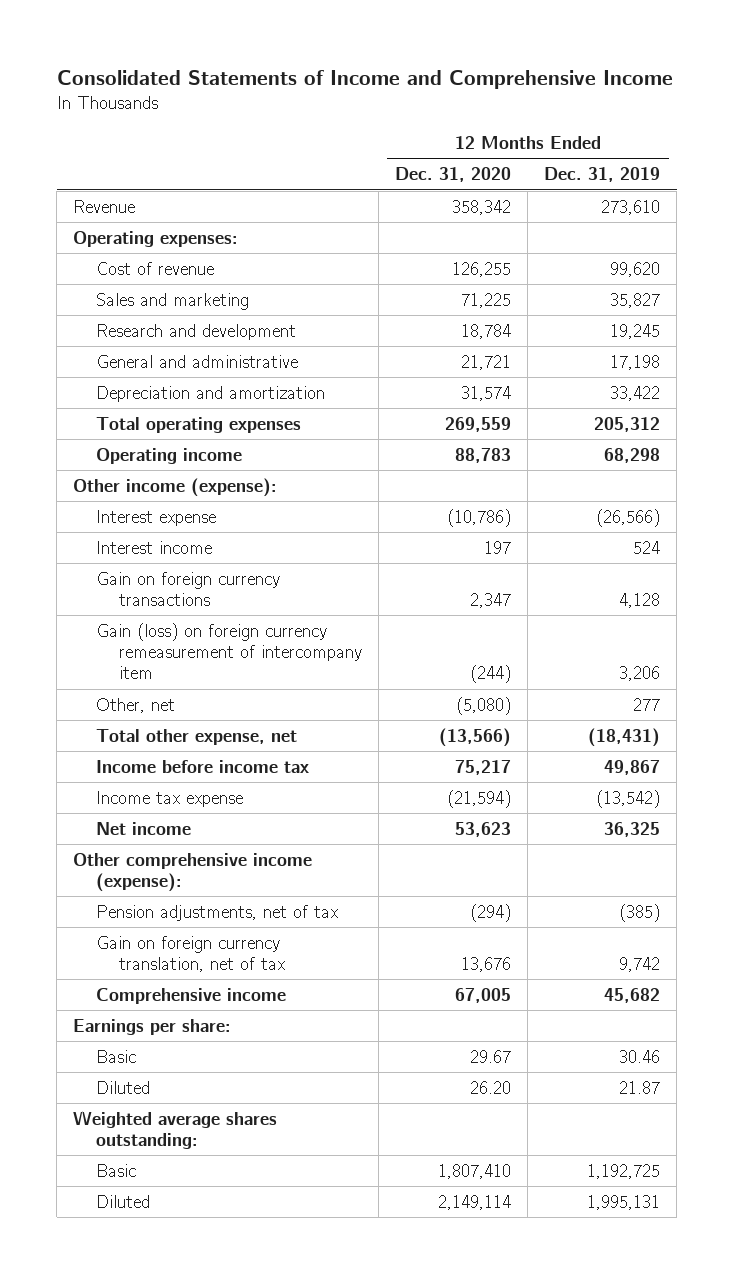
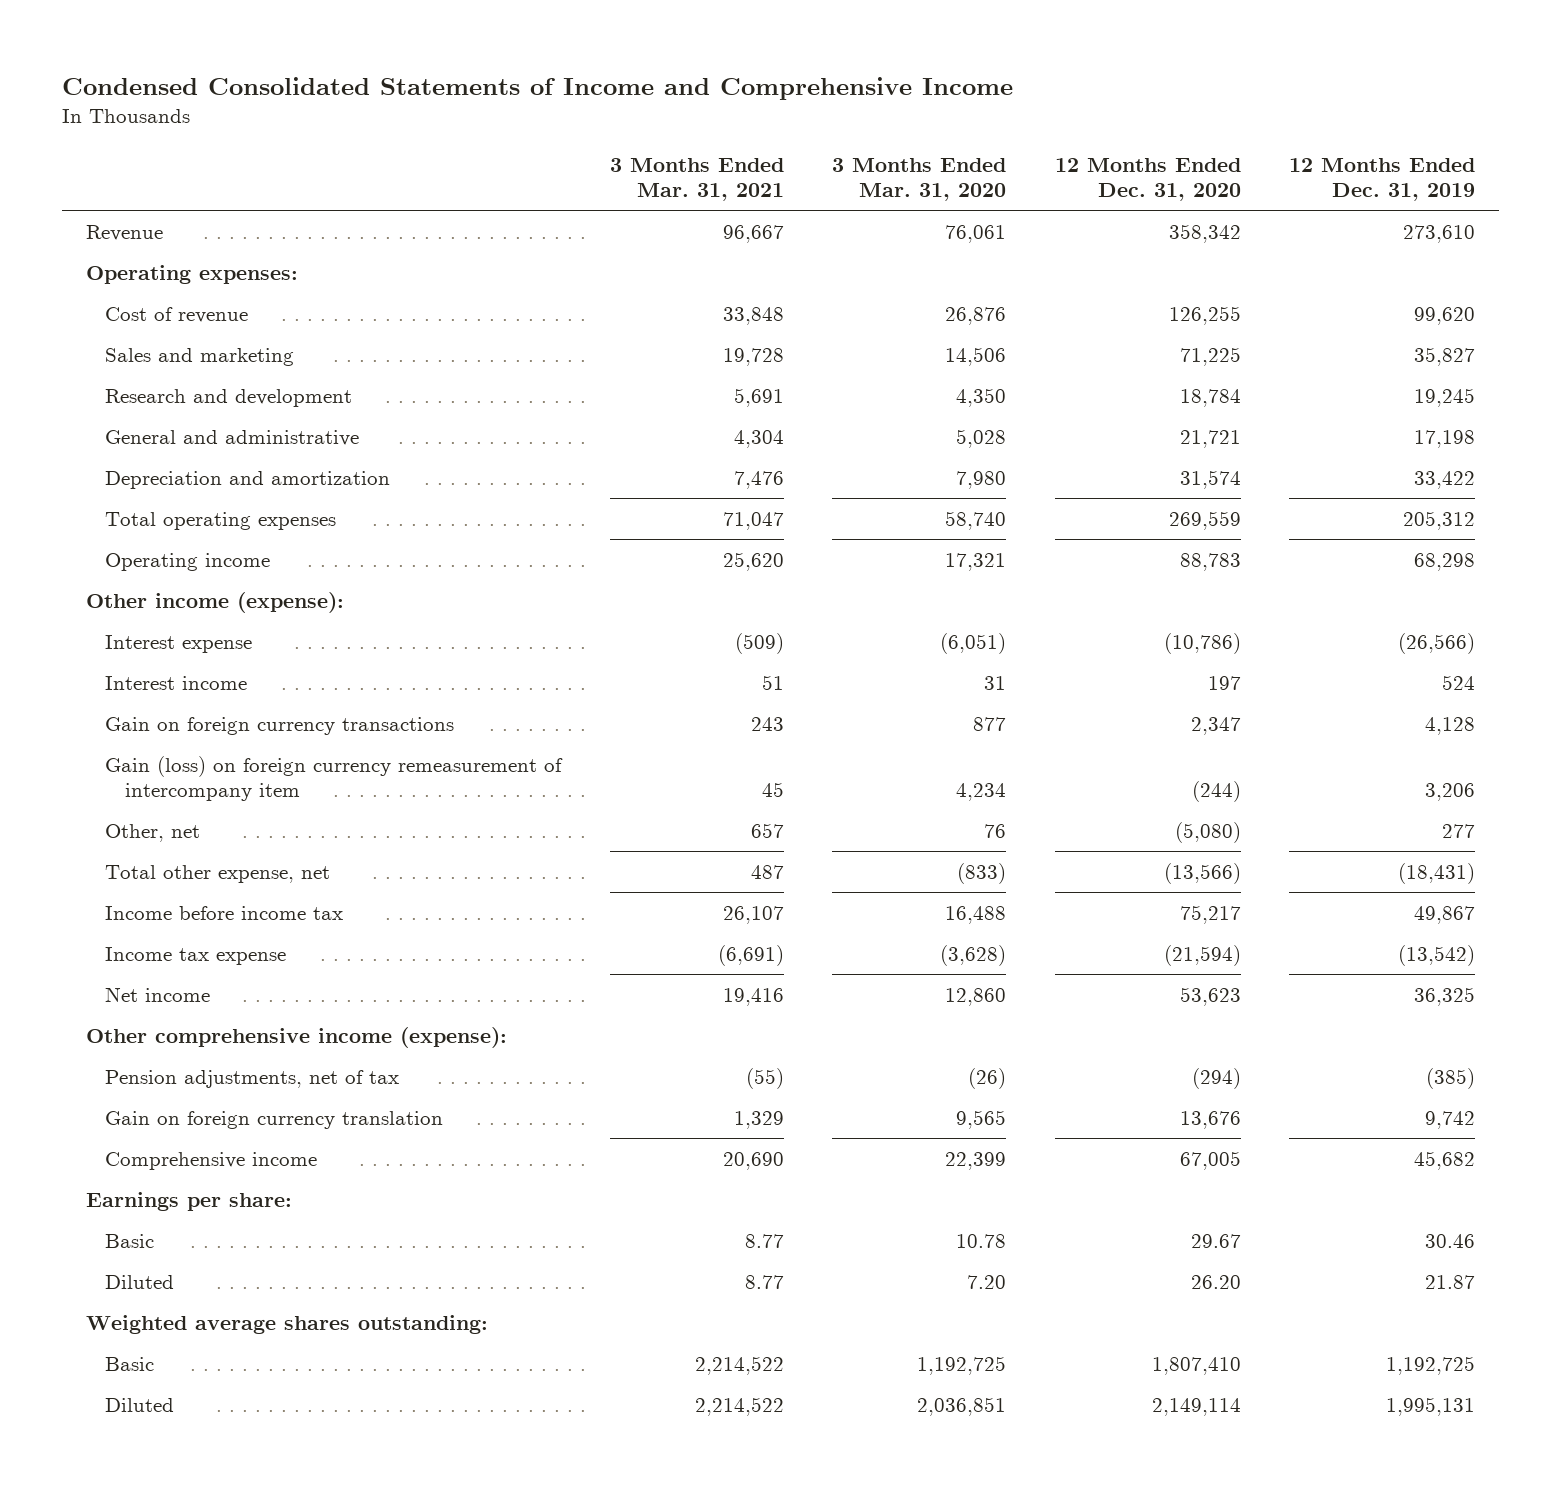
- Consolidated Statements of Income and Comprehensive Income
+ Condensed Consolidated Statements of Income and Comprehensive Income
- | 12 Months Ended Dec. 31, 2020 | 12 Months Ended Dec. 31, 2019
+ | 3 Months Ended Mar. 31, 2021 | 3 Months Ended Mar. 31, 2020 | 12 Months Ended Dec. 31, 2020 | 12 Months Ended Dec. 31, 2019
- Gain on foreign currency translation, net of tax | 13,676 | 9,742
+ Gain on foreign currency translation | 1,329 | 9,565 | 13,676 | 9,742

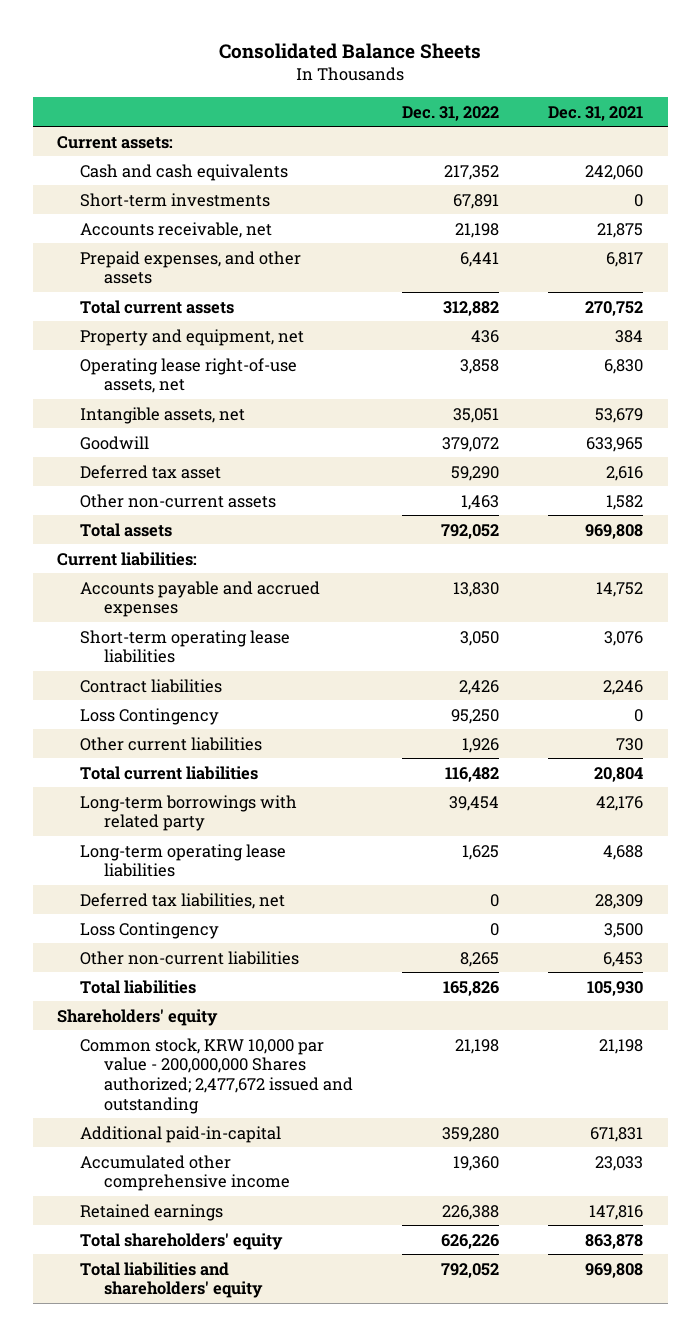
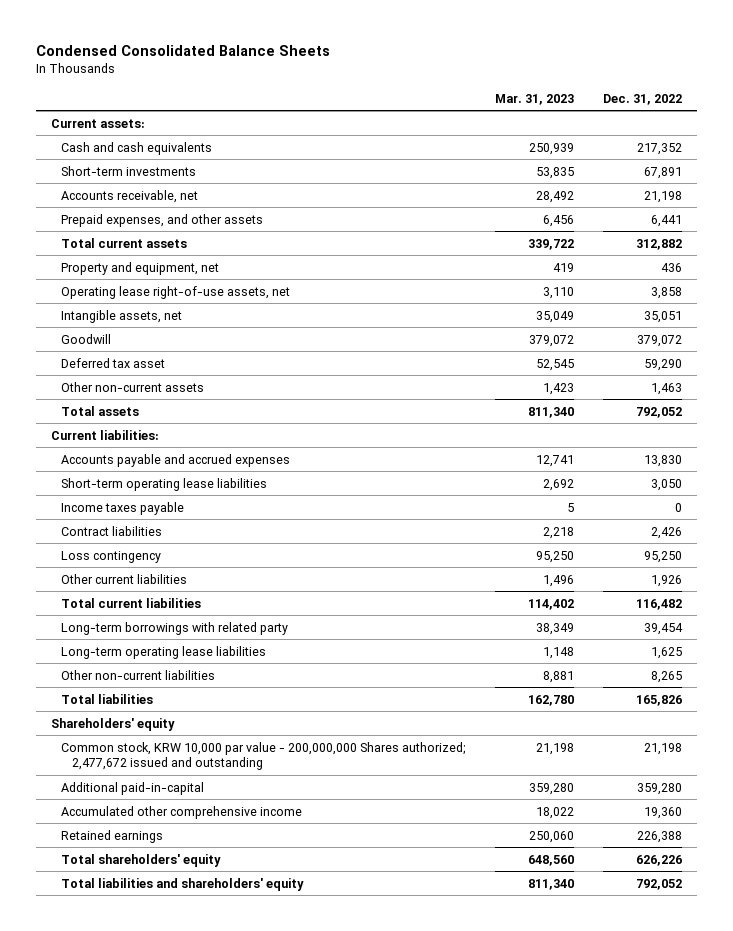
- Consolidated Balance Sheets
+ Condensed Consolidated Balance Sheets
- | Dec. 31, 2022 | Dec. 31, 2021
+ | Mar. 31, 2023 | Dec. 31, 2022
+ Income taxes payable | 5 | 0
- Loss Contingency | 95,250 | 0
+ Loss contingency | 95,250 | 95,250
- Deferred tax liabilities, net | 0 | 28,309
- Loss Contingency | 0 | 3,500

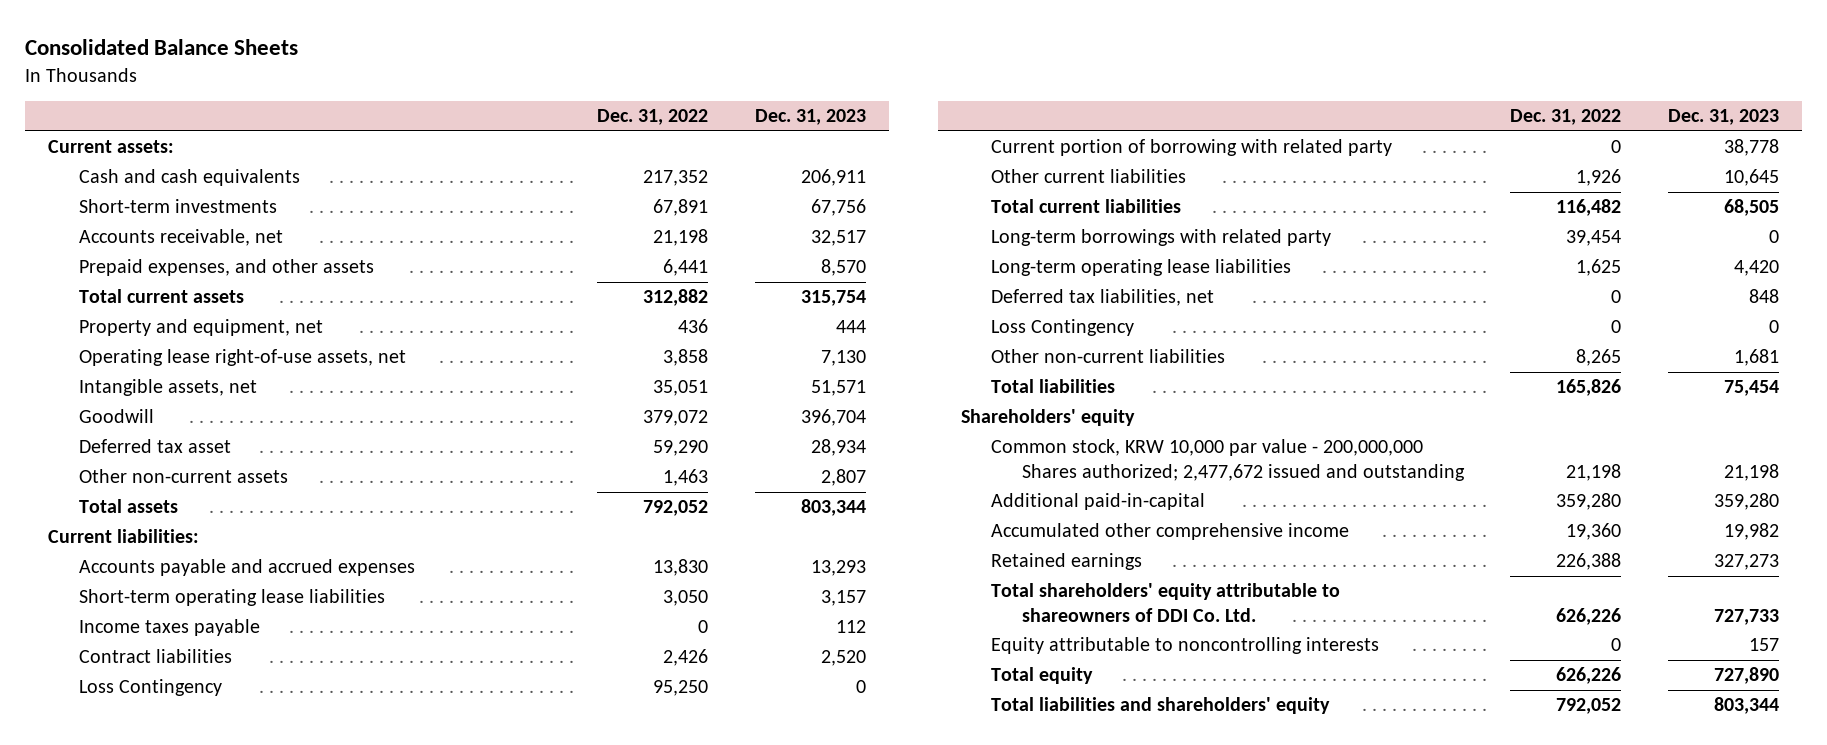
- Condensed Consolidated Balance Sheets
+ Consolidated Balance Sheets
- | Mar. 31, 2023 | Dec. 31, 2022
+ | Dec. 31, 2022 | Dec. 31, 2023
- Loss contingency | 95,250 | 95,250
+ Loss Contingency | 95,250 | 0
+ Current portion of borrowing with related party | 0 | 38,778
+ Deferred tax liabilities, net | 0 | 848
+ Loss Contingency | 0 | 0
- Total shareholders' equity | 648,560 | 626,226
+ Total shareholders' equity attributable to shareowners of DDI Co. Ltd. | 626,226 | 727,733
+ Equity attributable to noncontrolling interests | 0 | 157
+ Total equity | 626,226 | 727,890

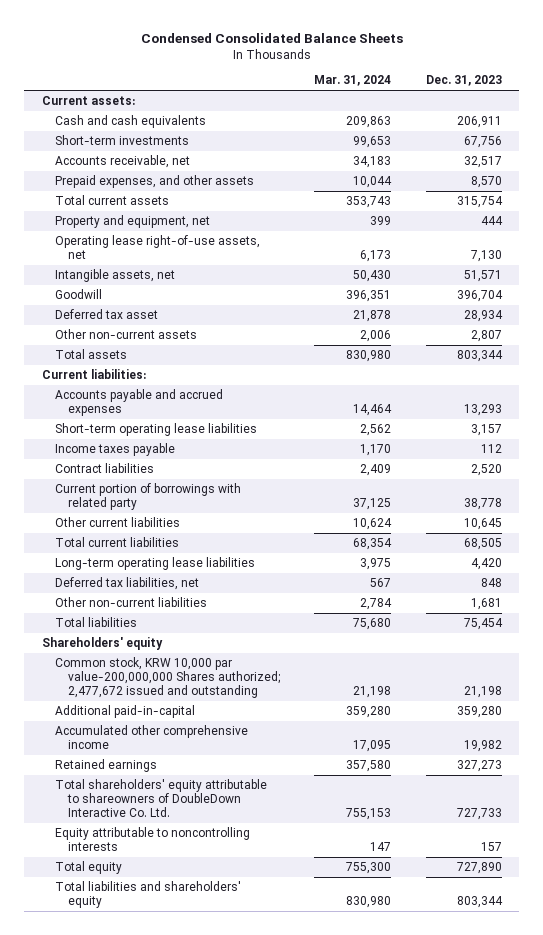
- Consolidated Balance Sheets
+ Condensed Consolidated Balance Sheets
- | Dec. 31, 2022 | Dec. 31, 2023
+ | Mar. 31, 2024 | Dec. 31, 2023
- Loss Contingency | 95,250 | 0
- Current portion of borrowing with related party | 0 | 38,778
+ Current portion of borrowings with related party | 37,125 | 38,778
- Long-term borrowings with related party | 39,454 | 0
- Loss Contingency | 0 | 0
- Common stock, KRW 10,000 par value - 200,000,000 Shares authorized; 2,477,672 issued and outstanding | 21,198 | 21,198
+ Common stock, KRW 10,000 par value-200,000,000 Shares authorized; 2,477,672 issued and outstanding | 21,198 | 21,198
- Total shareholders' equity attributable to shareowners of DDI Co. Ltd. | 626,226 | 727,733
+ Total shareholders' equity attributable to shareowners of DoubleDown Interactive Co. Ltd. | 755,153 | 727,733

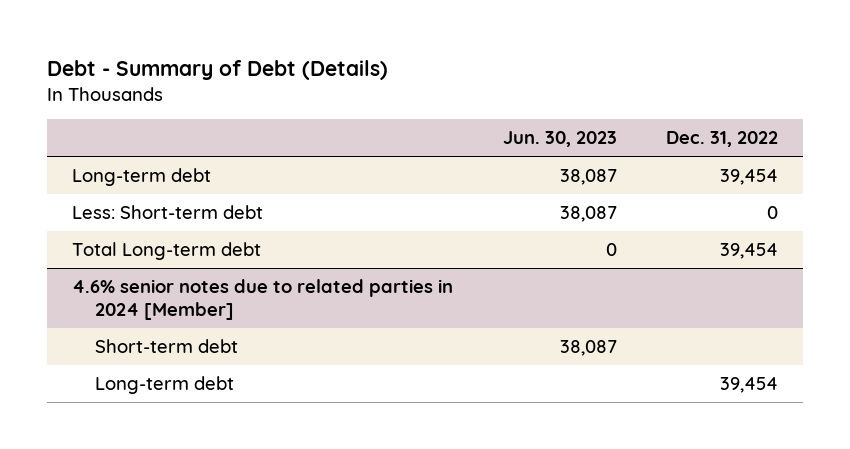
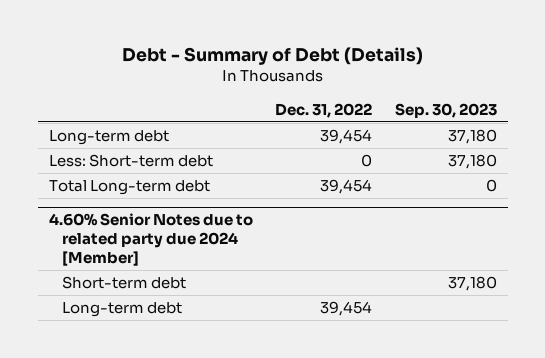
- | Jun. 30, 2023 | Dec. 31, 2022
+ | Dec. 31, 2022 | Sep. 30, 2023
- 4.6% senior notes due to related parties in 2024 [Member]
+ 4.60% Senior Notes due to related party due 2024 [Member]

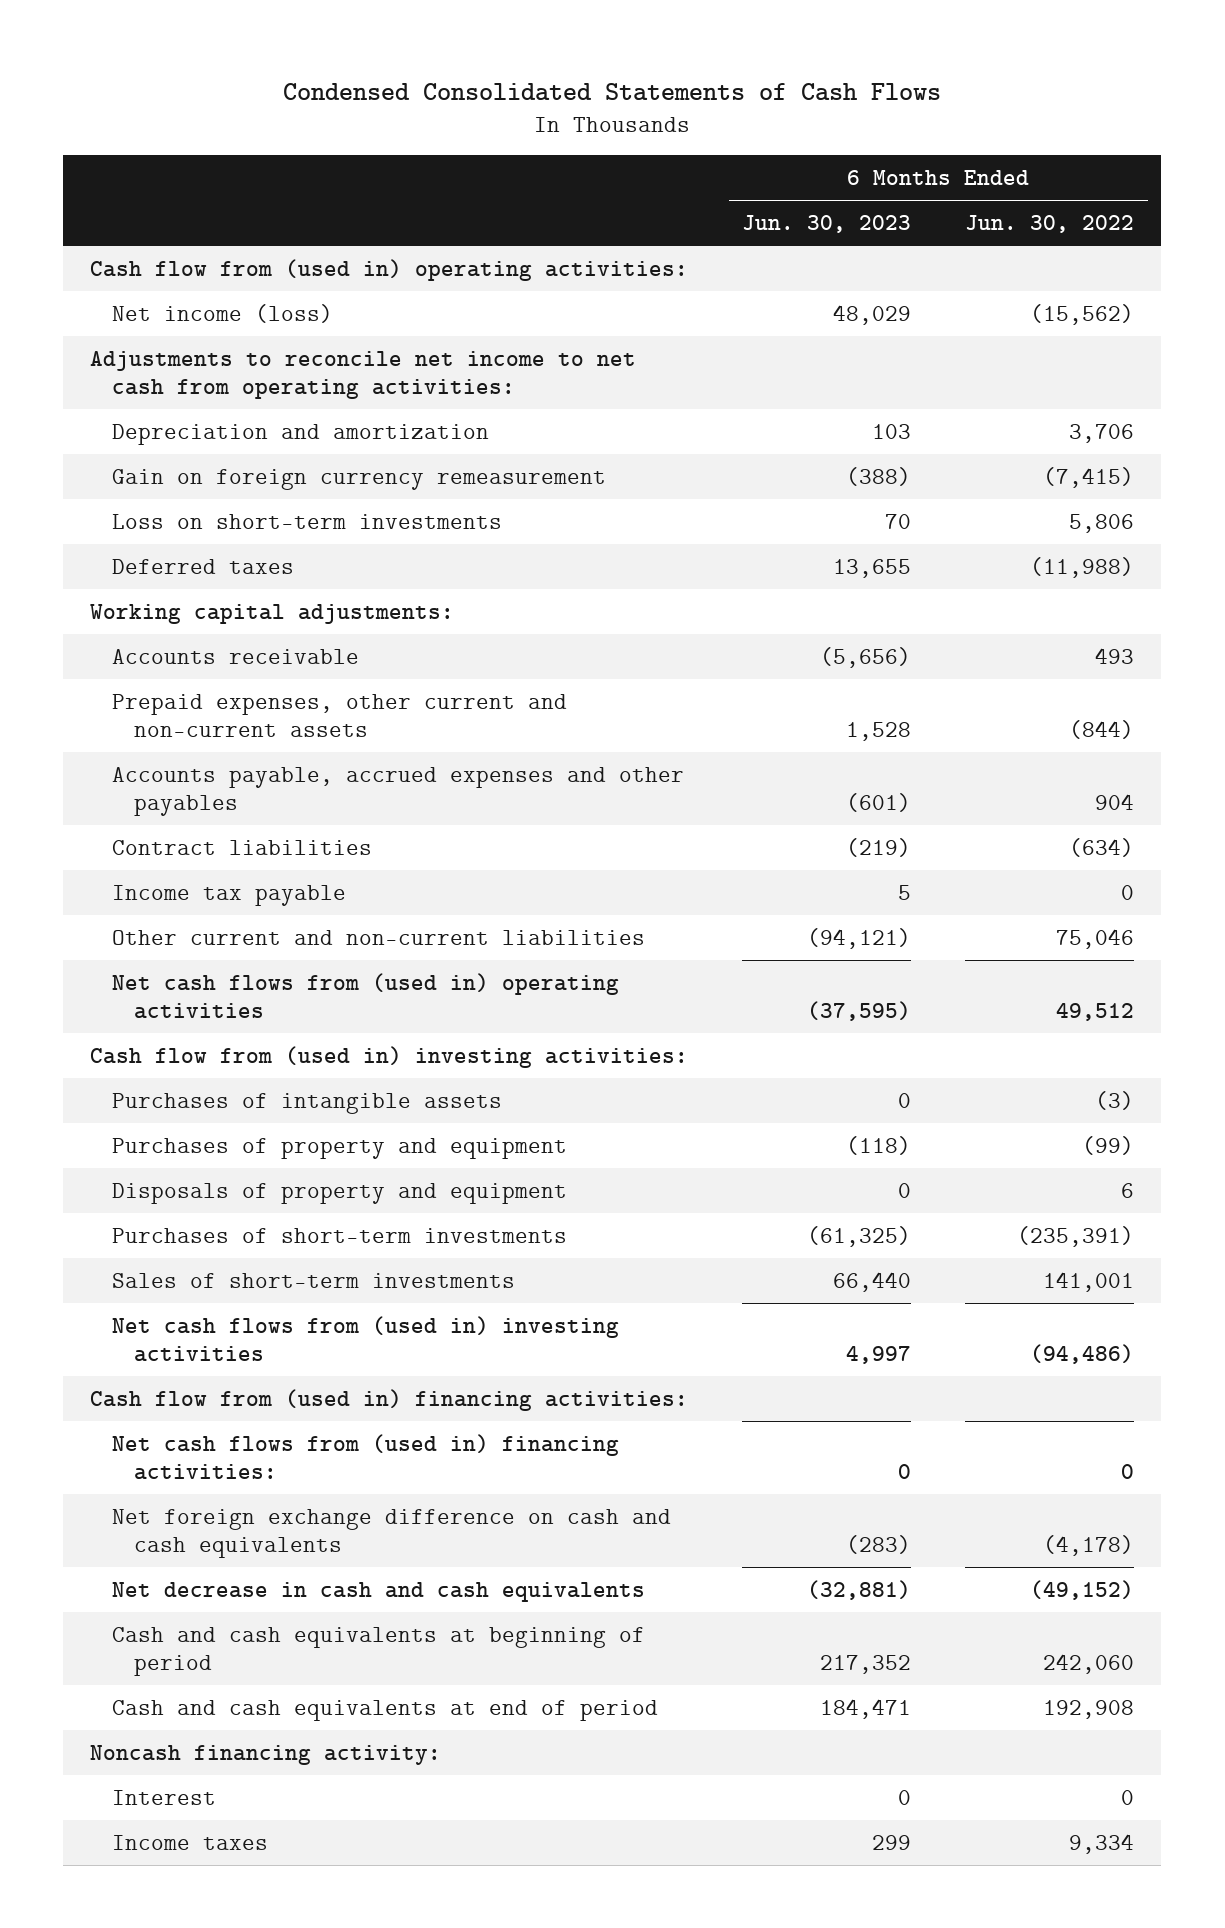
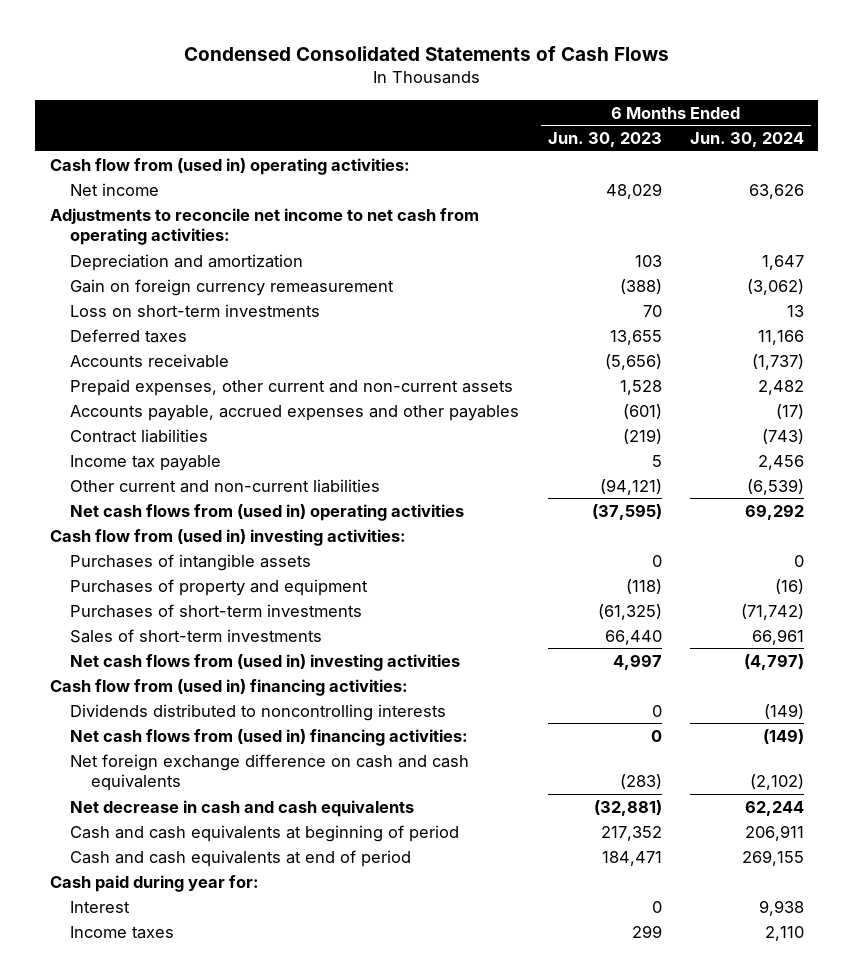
- | 6 Months Ended Jun. 30, 2023 | 6 Months Ended Jun. 30, 2022
+ | 6 Months Ended Jun. 30, 2023 | 6 Months Ended Jun. 30, 2024
- Net income (loss) | 48,029 | (15,562)
+ Net income | 48,029 | 63,626
- Working capital adjustments:
- Disposals of property and equipment | 0 | 6
+ Dividends distributed to noncontrolling interests | 0 | (149)
- Noncash financing activity:
+ Cash paid during year for:

